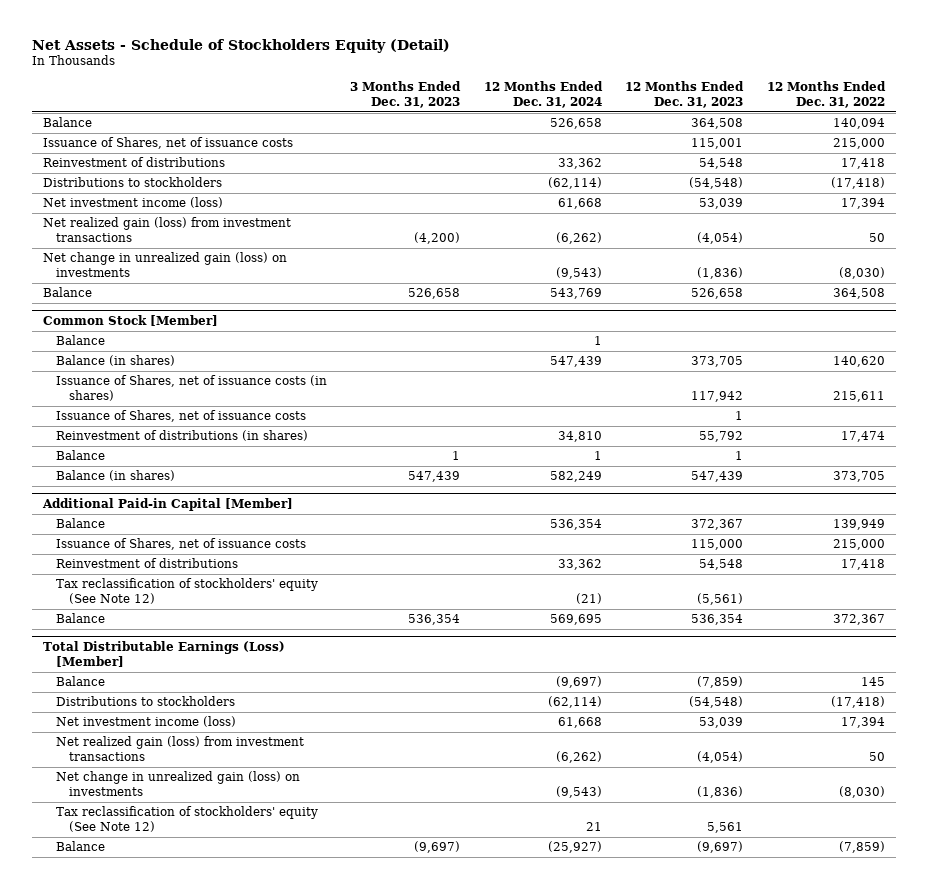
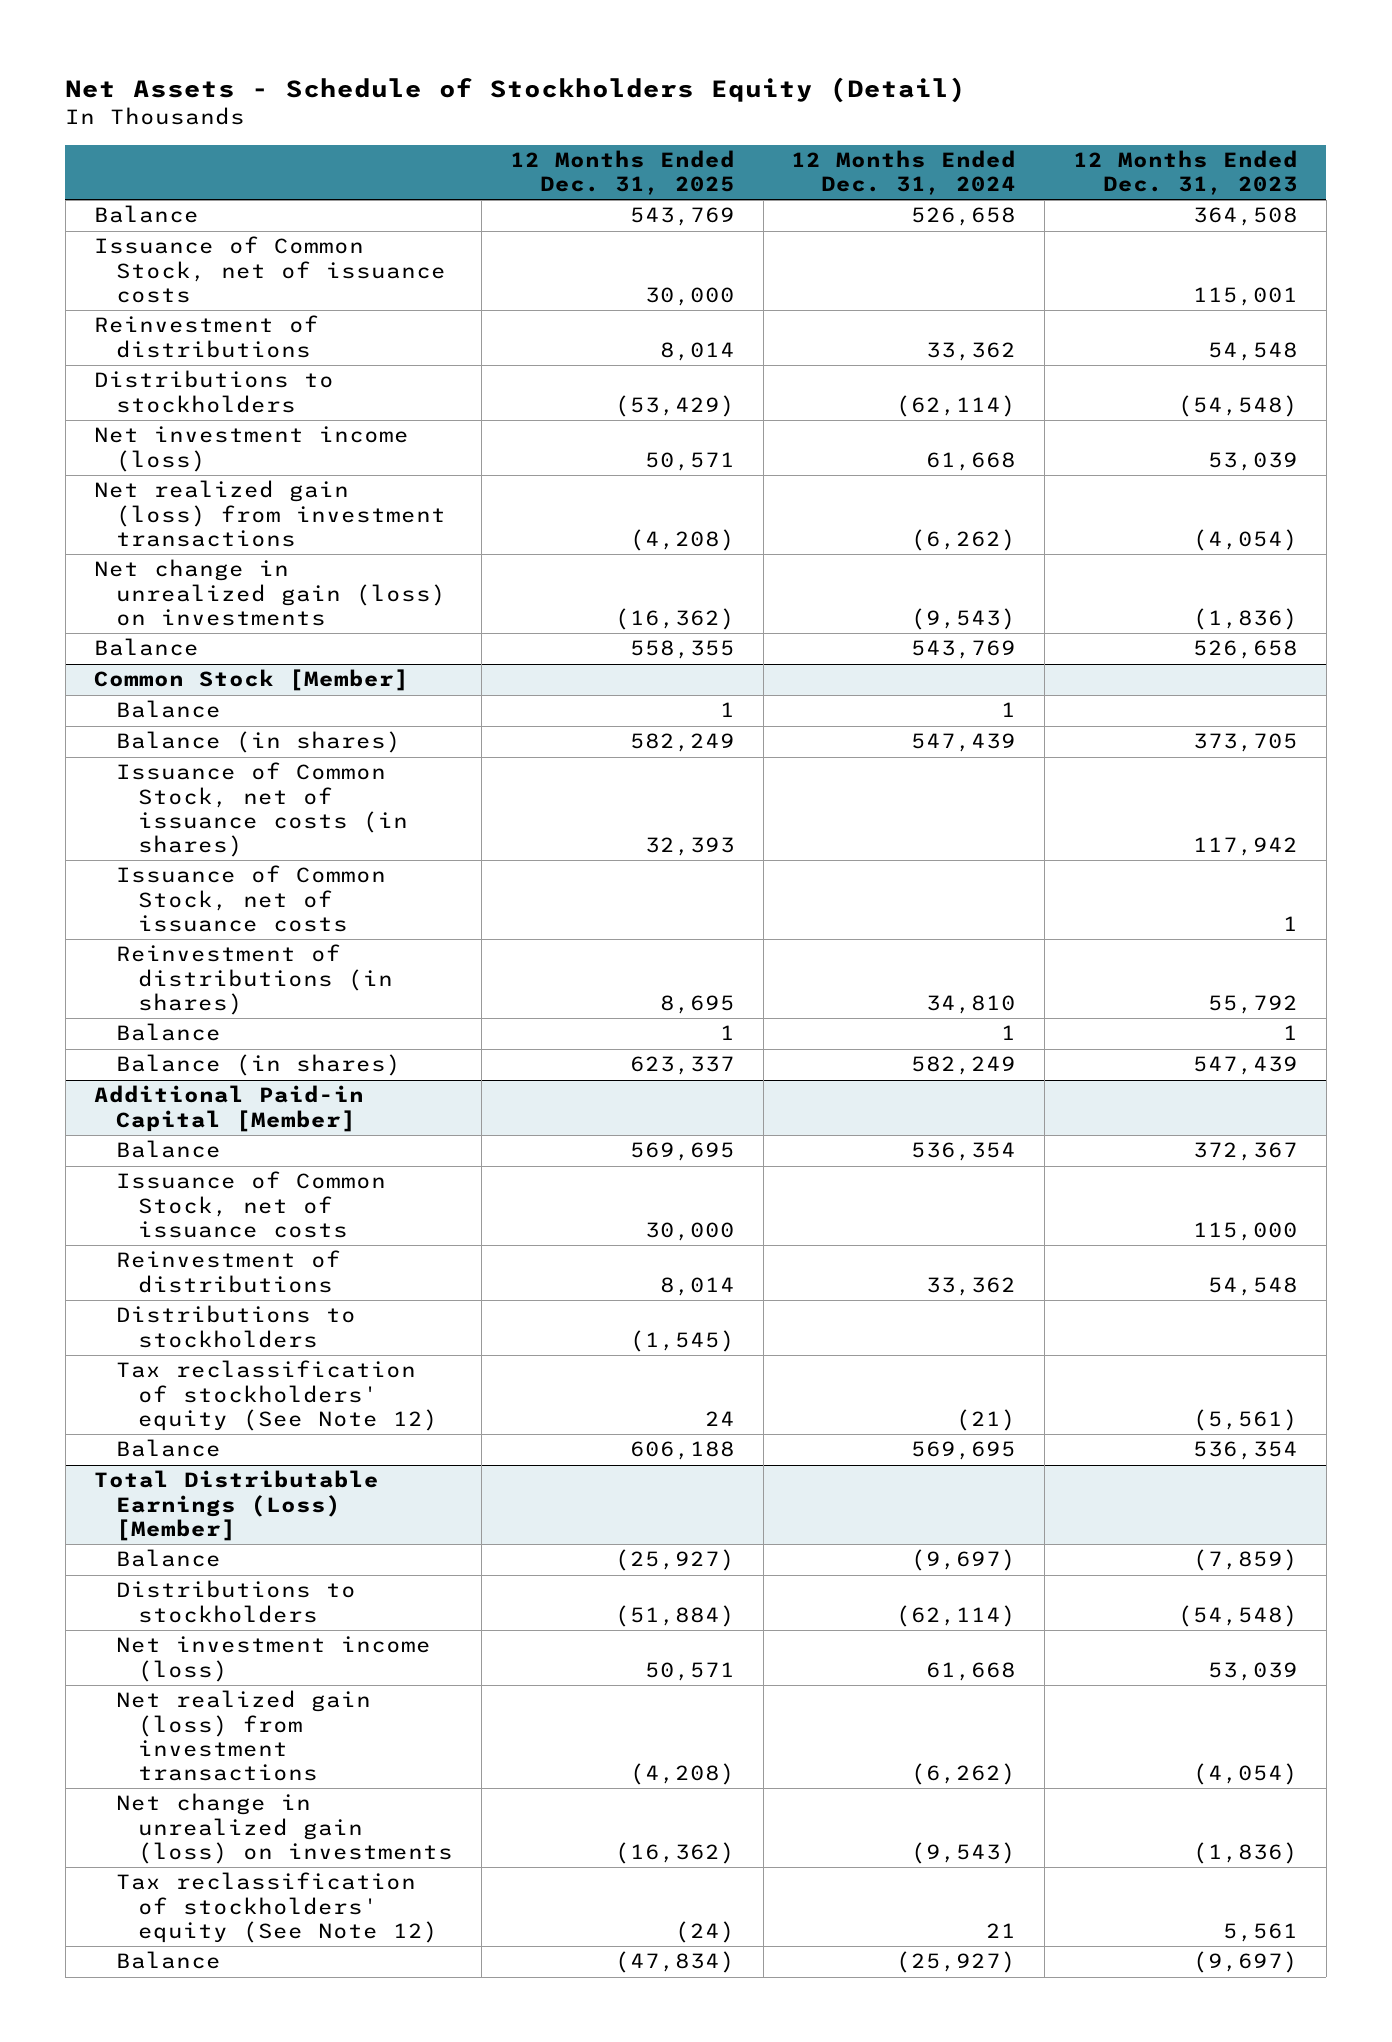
- | 3 Months Ended Dec. 31, 2023 | 12 Months Ended Dec. 31, 2024 | 12 Months Ended Dec. 31, 2023 | 12 Months Ended Dec. 31, 2022
+ | 12 Months Ended Dec. 31, 2025 | 12 Months Ended Dec. 31, 2024 | 12 Months Ended Dec. 31, 2023
- Issuance of Shares, net of issuance costs | | | 115,001 | 215,000
+ Issuance of Common Stock, net of issuance costs | 30,000 | | 115,001
@ Common Stock [Member]
- Issuance of Shares, net of issuance costs (in shares) | | | 117,942 | 215,611
- Issuance of Shares, net of issuance costs | | | 1 |
+ Issuance of Common Stock, net of issuance costs (in shares) | 32,393 | | 117,942
+ Issuance of Common Stock, net of issuance costs | | | 1
@ Additional Paid-in Capital [Member]
- Issuance of Shares, net of issuance costs | | | 115,000 | 215,000
+ Issuance of Common Stock, net of issuance costs | 30,000 | | 115,000
+ Distributions to stockholders | (1,545) | |

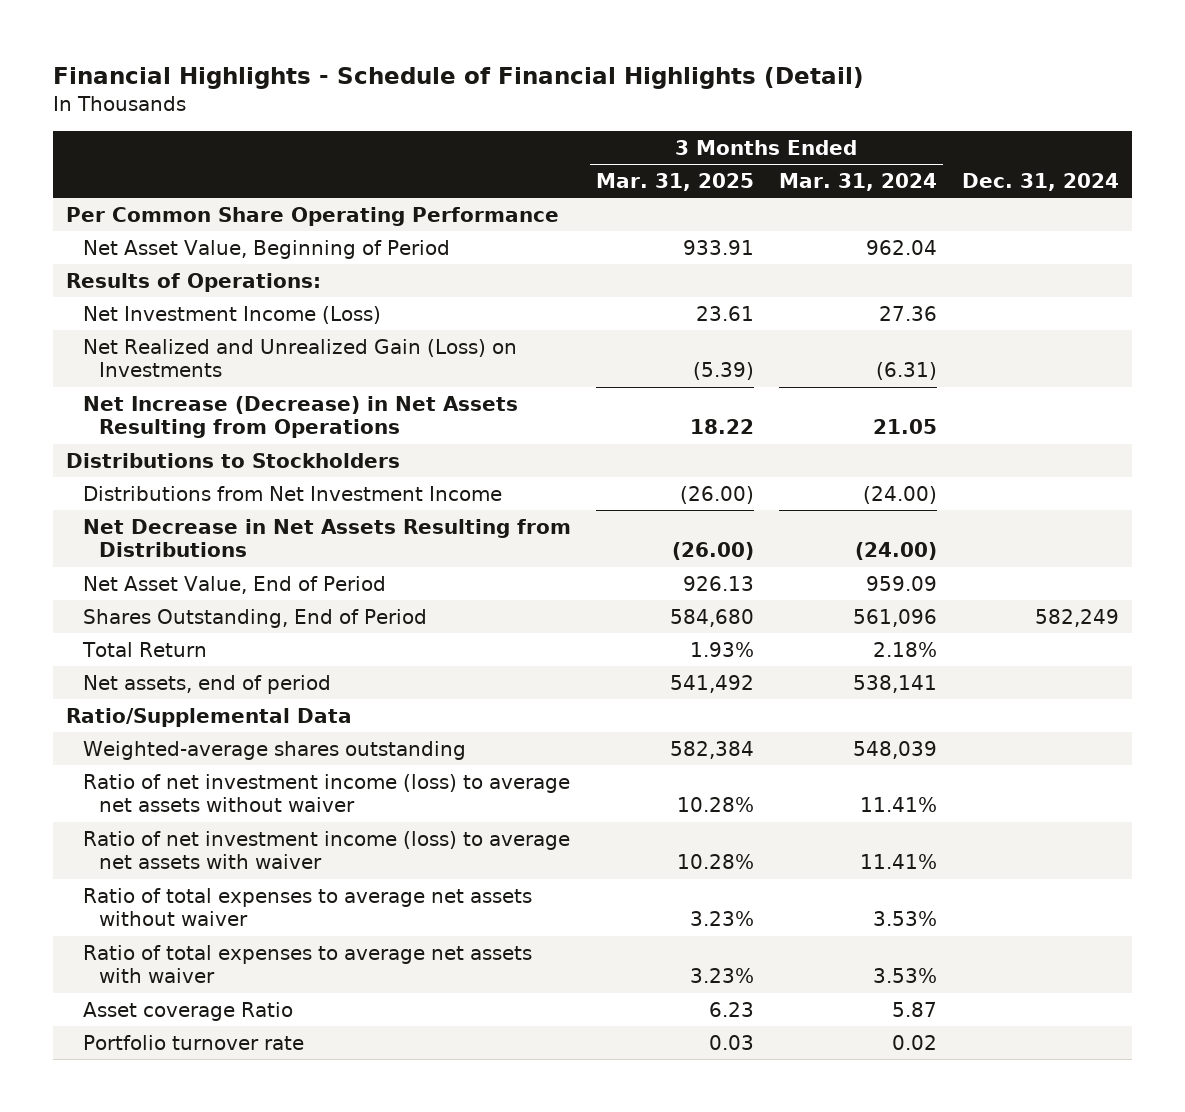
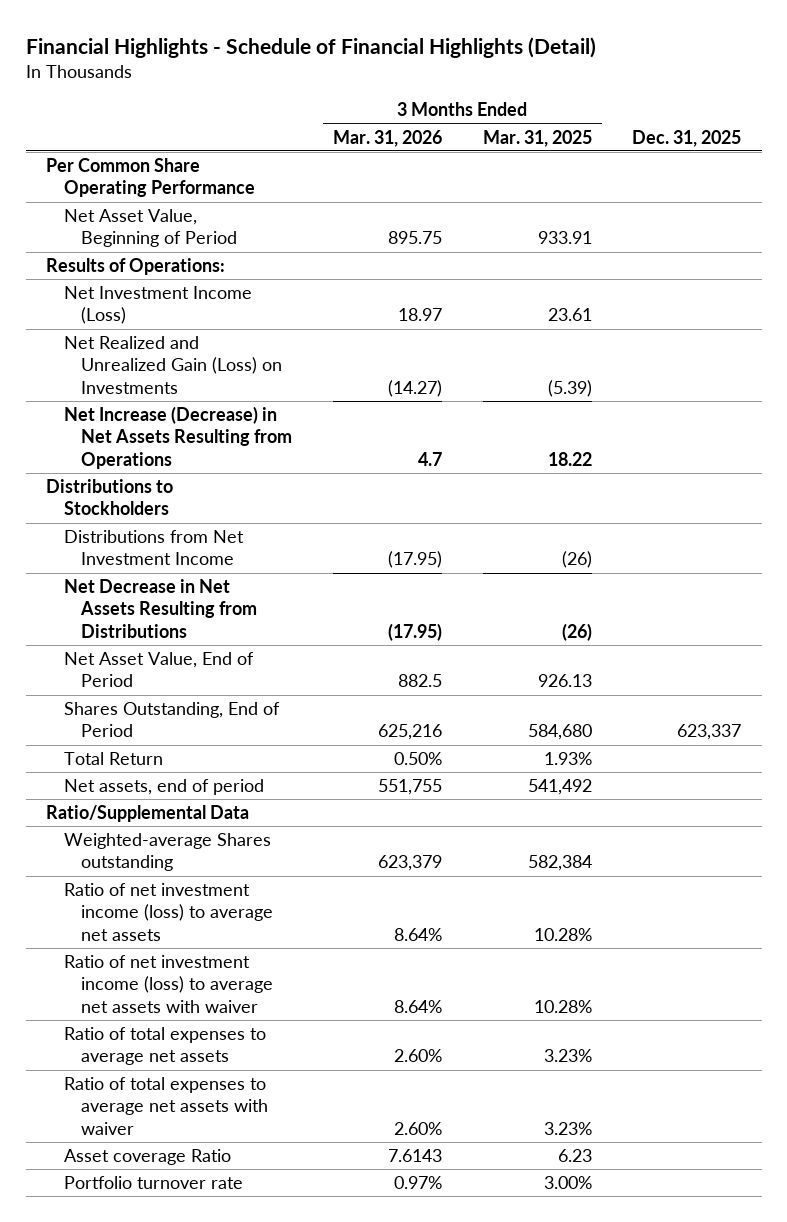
- | 3 Months Ended Mar. 31, 2025 | 3 Months Ended Mar. 31, 2024 | Dec. 31, 2024
+ | 3 Months Ended Mar. 31, 2026 | 3 Months Ended Mar. 31, 2025 | Dec. 31, 2025
- Distributions from Net Investment Income | (26.00) | (24.00) |
- Net Decrease in Net Assets Resulting from Distributions | (26.00) | (24.00) |
+ Distributions from Net Investment Income | (17.95) | (26) |
+ Net Decrease in Net Assets Resulting from Distributions | (17.95) | (26) |
- Weighted-average shares outstanding | 582,384 | 548,039 |
- Ratio of net investment income (loss) to average net assets without waiver | 10.28% | 11.41% |
+ Weighted-average Shares outstanding | 623,379 | 582,384 |
+ Ratio of net investment income (loss) to average net assets | 8.64% | 10.28% |
- Ratio of total expenses to average net assets without waiver | 3.23% | 3.53% |
+ Ratio of total expenses to average net assets | 2.60% | 3.23% |
- Portfolio turnover rate | 0.03 | 0.02 |
+ Portfolio turnover rate | 0.97% | 3.00% |

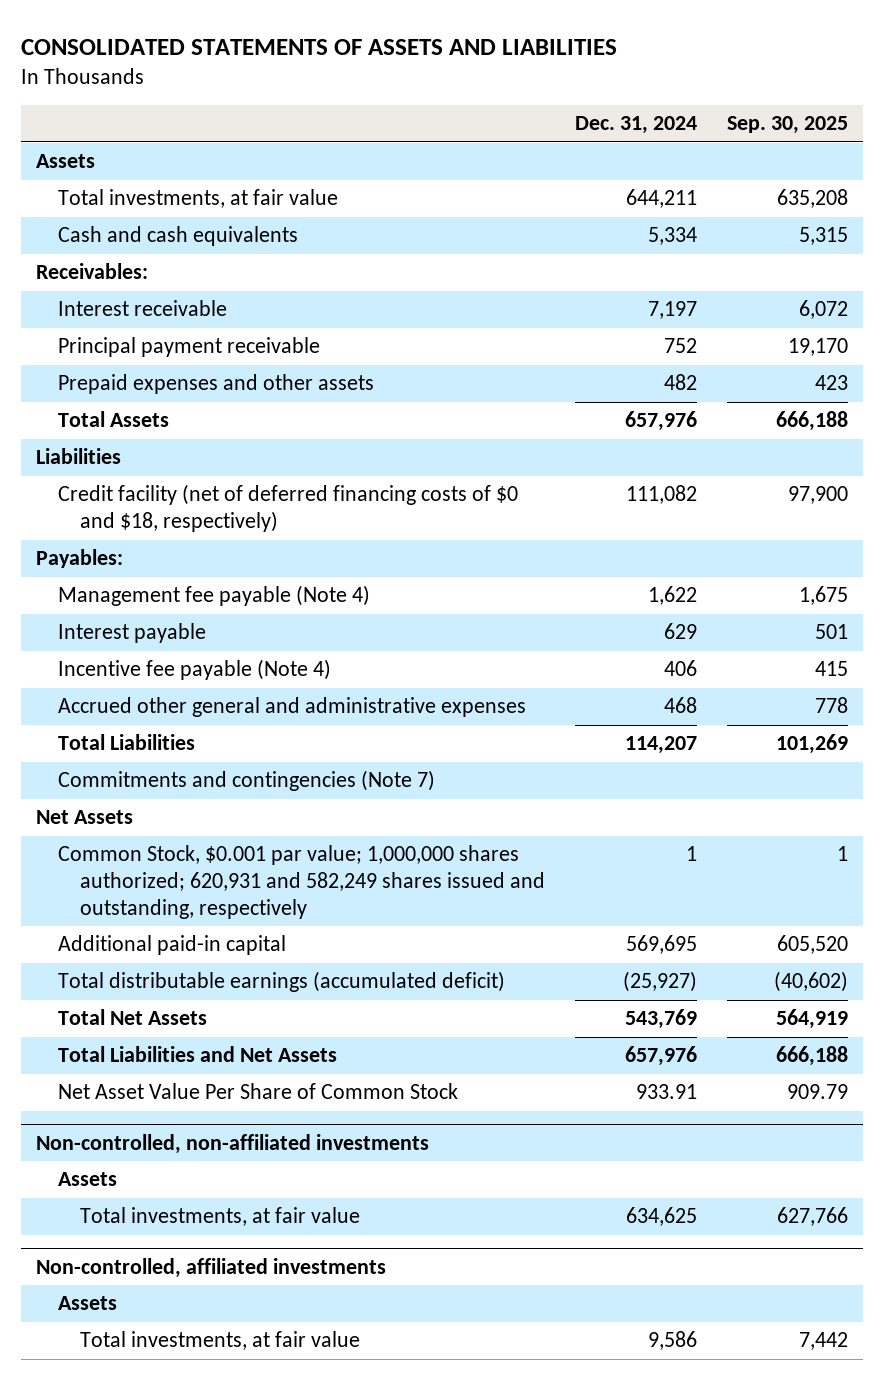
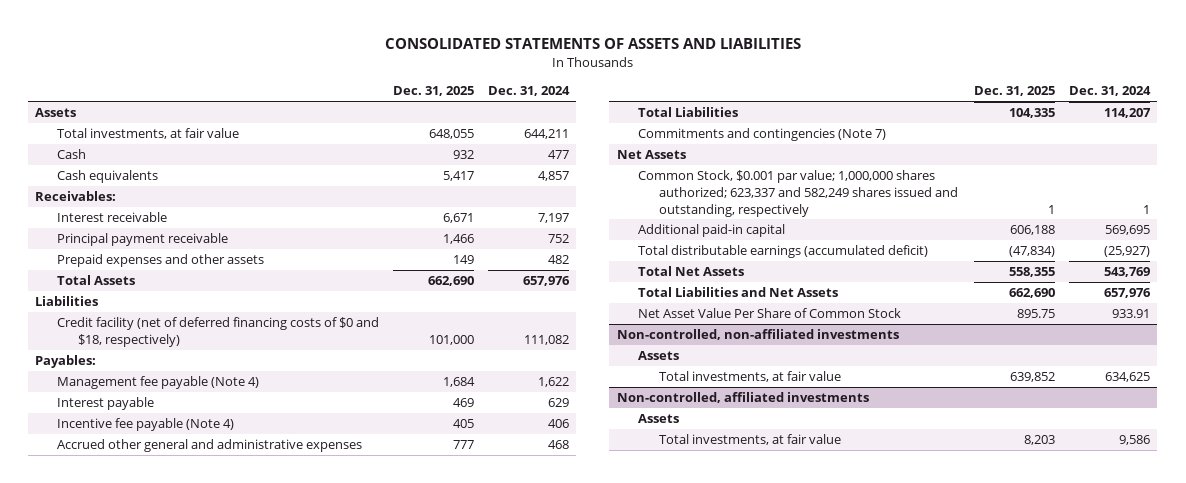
- | Dec. 31, 2024 | Sep. 30, 2025
+ | Dec. 31, 2025 | Dec. 31, 2024
- Cash and cash equivalents | 5,334 | 5,315
+ Cash | 932 | 477
+ Cash equivalents | 5,417 | 4,857
- Common Stock, $0.001 par value; 1,000,000 shares authorized; 620,931 and 582,249 shares issued and outstanding, respectively | 1 | 1
+ Common Stock, $0.001 par value; 1,000,000 shares authorized; 623,337 and 582,249 shares issued and outstanding, respectively | 1 | 1

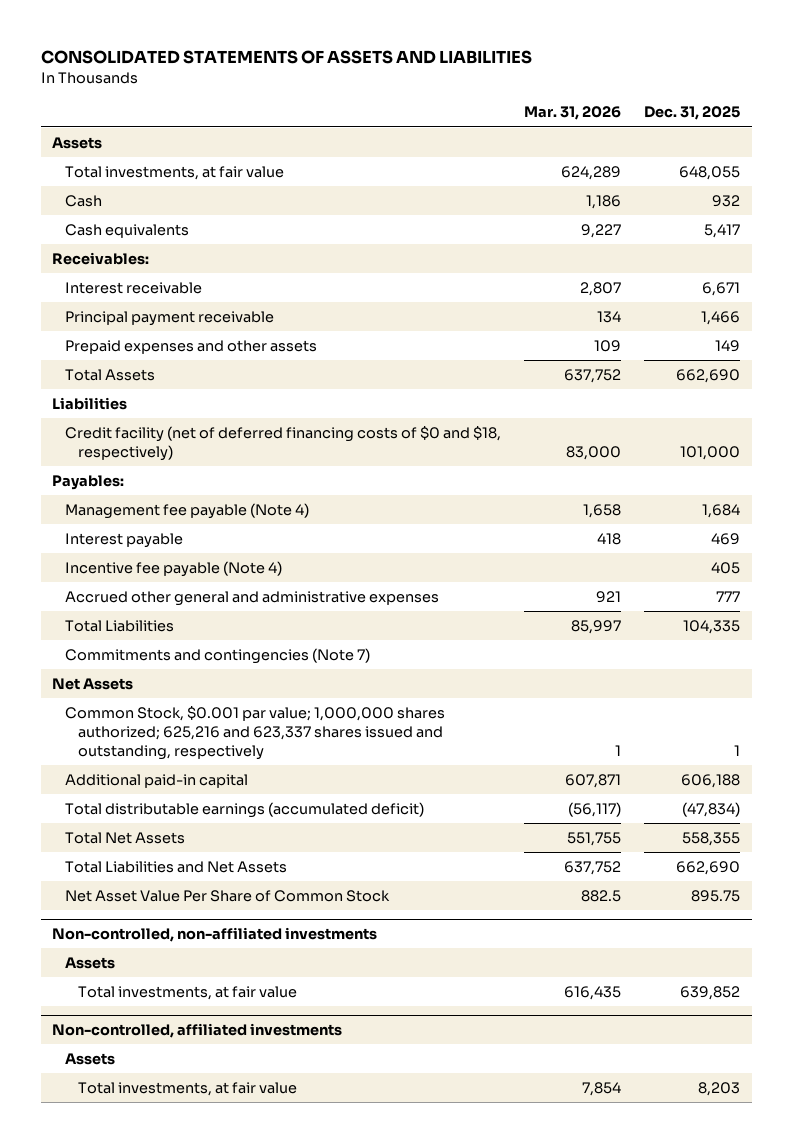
- | Dec. 31, 2025 | Dec. 31, 2024
+ | Mar. 31, 2026 | Dec. 31, 2025
- Common Stock, $0.001 par value; 1,000,000 shares authorized; 623,337 and 582,249 shares issued and outstanding, respectively | 1 | 1
+ Common Stock, $0.001 par value; 1,000,000 shares authorized; 625,216 and 623,337 shares issued and outstanding, respectively | 1 | 1

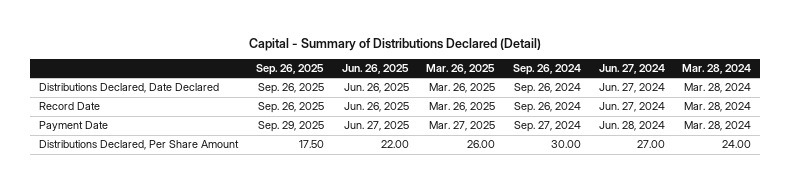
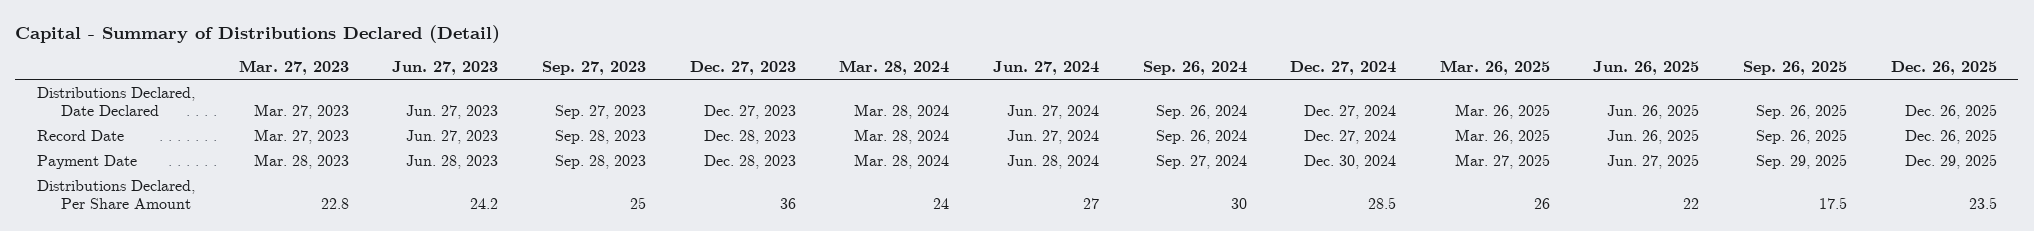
- | Sep. 26, 2025 | Jun. 26, 2025 | Mar. 26, 2025 | Sep. 26, 2024 | Jun. 27, 2024 | Mar. 28, 2024
+ | Mar. 27, 2023 | Jun. 27, 2023 | Sep. 27, 2023 | Dec. 27, 2023 | Mar. 28, 2024 | Jun. 27, 2024 | Sep. 26, 2024 | Dec. 27, 2024 | Mar. 26, 2025 | Jun. 26, 2025 | Sep. 26, 2025 | Dec. 26, 2025
- Distributions Declared, Per Share Amount | 17.50 | 22.00 | 26.00 | 30.00 | 27.00 | 24.00
+ Distributions Declared, Per Share Amount | 22.8 | 24.2 | 25 | 36 | 24 | 27 | 30 | 28.5 | 26 | 22 | 17.5 | 23.5

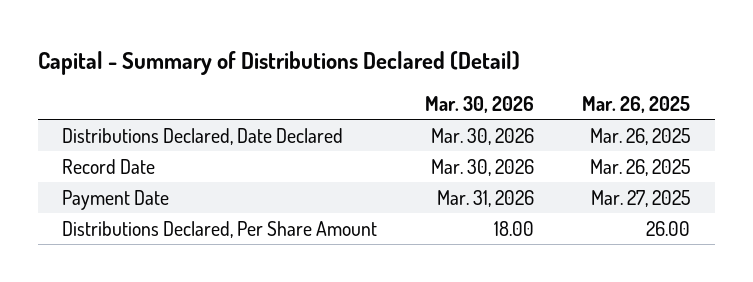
- | Mar. 27, 2023 | Jun. 27, 2023 | Sep. 27, 2023 | Dec. 27, 2023 | Mar. 28, 2024 | Jun. 27, 2024 | Sep. 26, 2024 | Dec. 27, 2024 | Mar. 26, 2025 | Jun. 26, 2025 | Sep. 26, 2025 | Dec. 26, 2025
+ | Mar. 30, 2026 | Mar. 26, 2025
- Distributions Declared, Per Share Amount | 22.8 | 24.2 | 25 | 36 | 24 | 27 | 30 | 28.5 | 26 | 22 | 17.5 | 23.5
+ Distributions Declared, Per Share Amount | 18.00 | 26.00

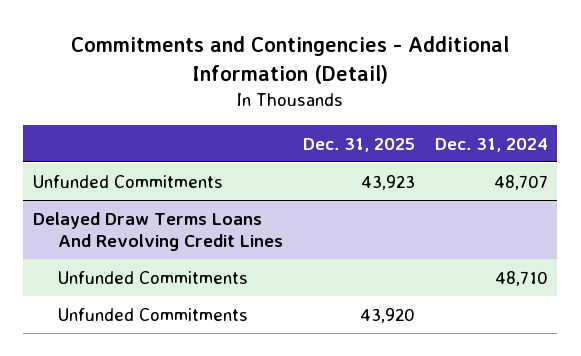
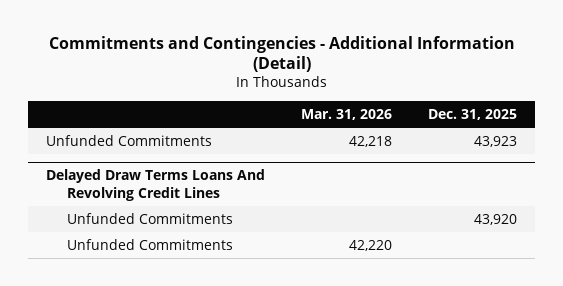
- | Dec. 31, 2025 | Dec. 31, 2024
+ | Mar. 31, 2026 | Dec. 31, 2025
@ Delayed Draw Terms Loans And Revolving Credit Lines
moved down: Unfunded Commitments | 42,220 |

